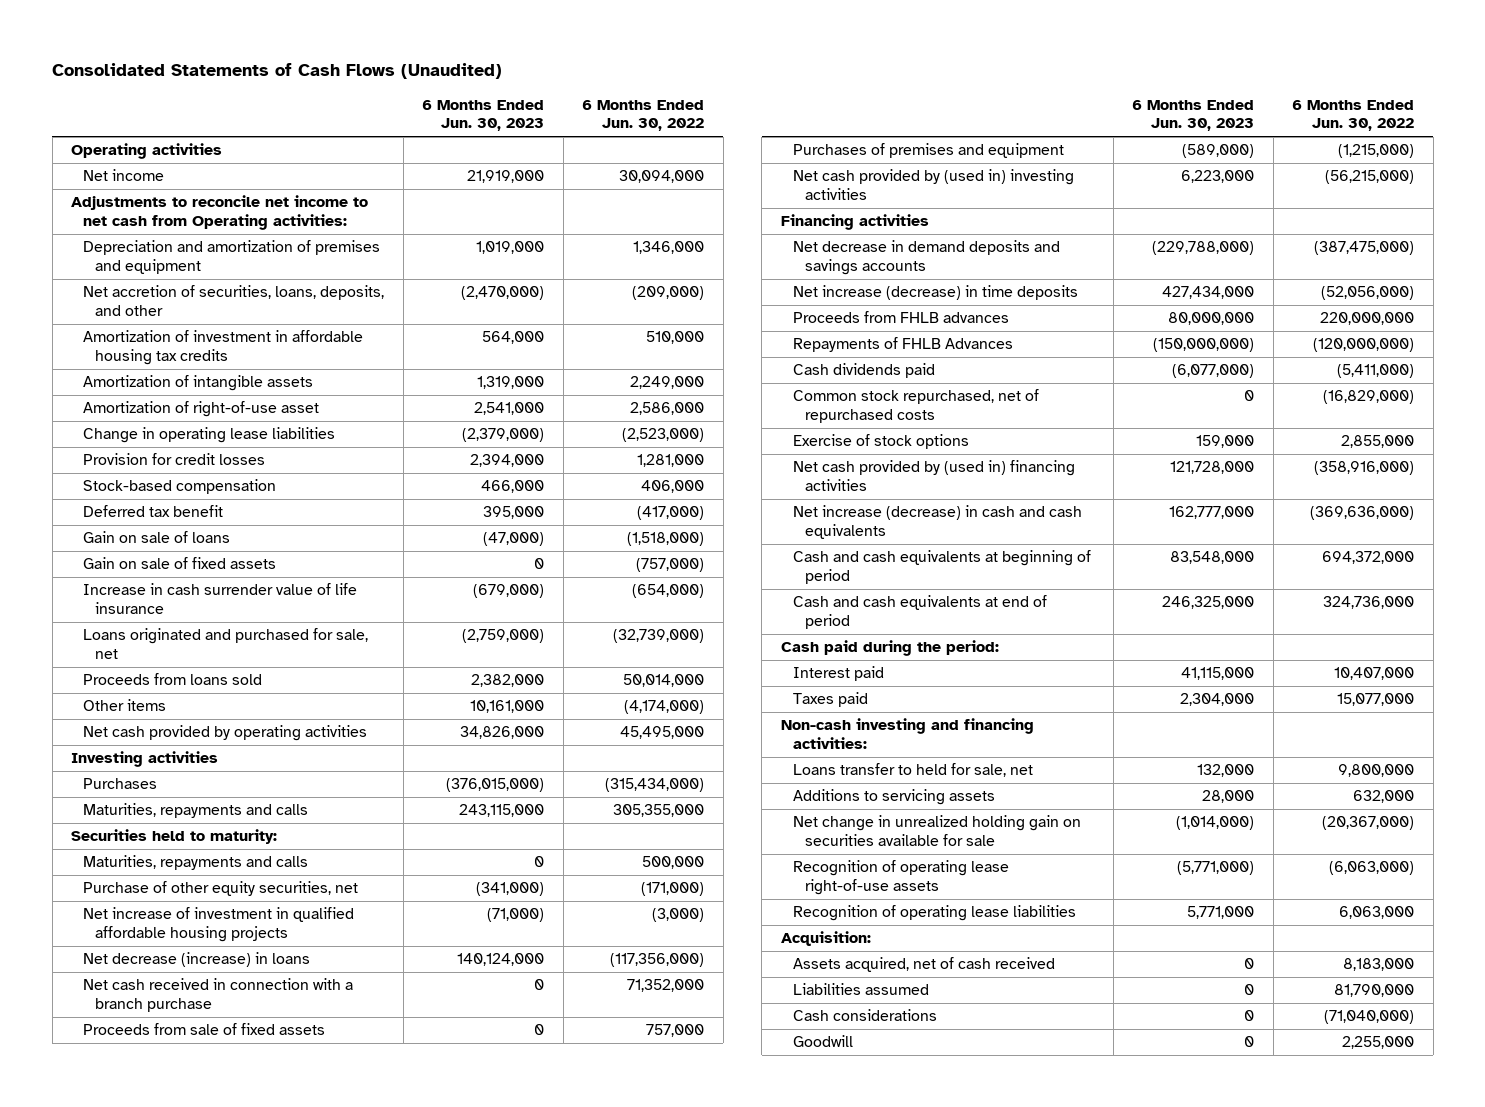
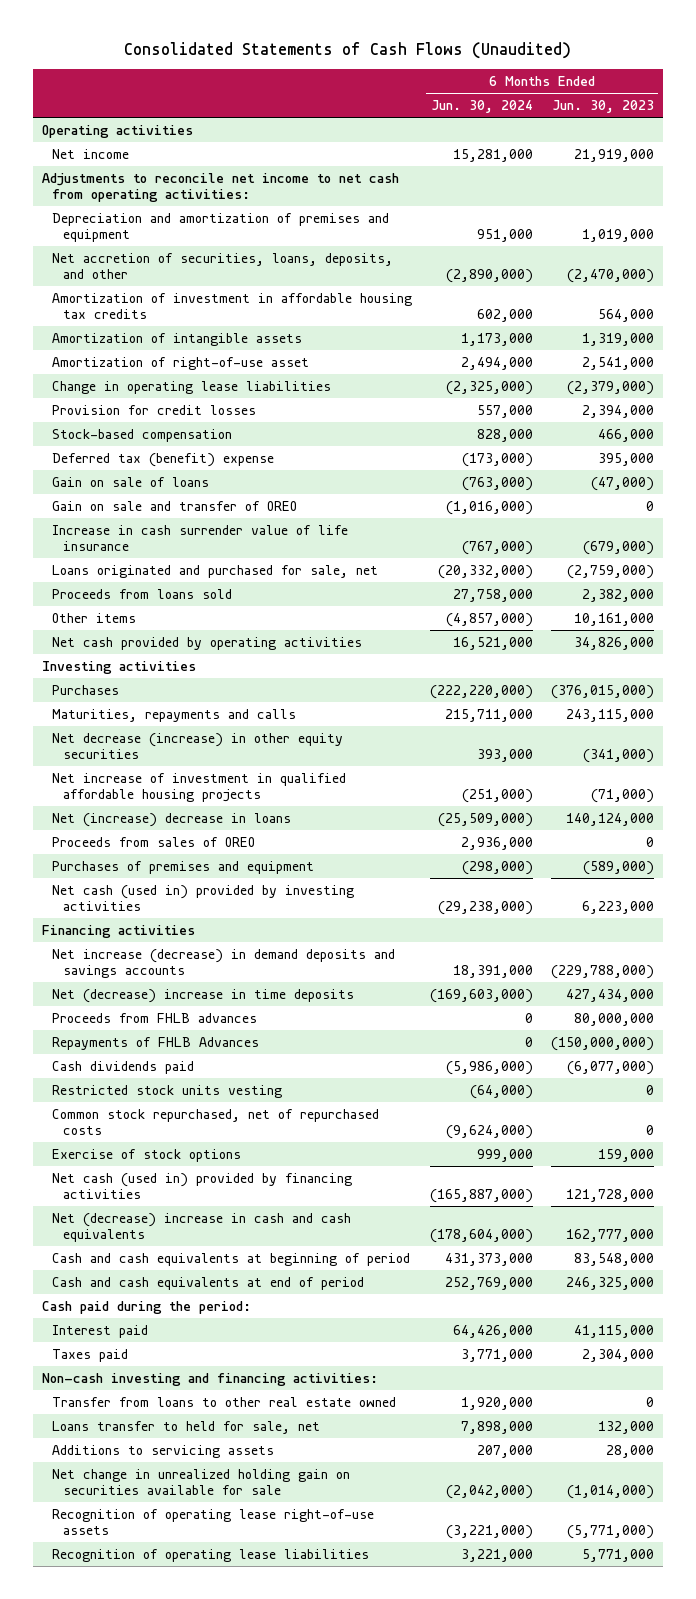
- | 6 Months Ended Jun. 30, 2023 | 6 Months Ended Jun. 30, 2022
+ | 6 Months Ended Jun. 30, 2024 | 6 Months Ended Jun. 30, 2023
- Adjustments to reconcile net income to net cash from Operating activities:
+ Adjustments to reconcile net income to net cash from operating activities:
- Deferred tax benefit | 395,000 | (417,000)
+ Deferred tax (benefit) expense | (173,000) | 395,000
- Gain on sale of fixed assets | 0 | (757,000)
+ Gain on sale and transfer of OREO | (1,016,000) | 0
- Securities held to maturity:
- Maturities, repayments and calls | 0 | 500,000
- Purchase of other equity securities, net | (341,000) | (171,000)
+ Net decrease (increase) in other equity securities | 393,000 | (341,000)
- Net decrease (increase) in loans | 140,124,000 | (117,356,000)
- Net cash received in connection with a branch purchase | 0 | 71,352,000
- Proceeds from sale of fixed assets | 0 | 757,000
+ Net (increase) decrease in loans | (25,509,000) | 140,124,000
+ Proceeds from sales of OREO | 2,936,000 | 0
- Net cash provided by (used in) investing activities | 6,223,000 | (56,215,000)
+ Net cash (used in) provided by investing activities | (29,238,000) | 6,223,000
- Net decrease in demand deposits and savings accounts | (229,788,000) | (387,475,000)
- Net increase (decrease) in time deposits | 427,434,000 | (52,056,000)
+ Net increase (decrease) in demand deposits and savings accounts | 18,391,000 | (229,788,000)
+ Net (decrease) increase in time deposits | (169,603,000) | 427,434,000
+ Restricted stock units vesting | (64,000) | 0
- Net cash provided by (used in) financing activities | 121,728,000 | (358,916,000)
- Net increase (decrease) in cash and cash equivalents | 162,777,000 | (369,636,000)
+ Net cash (used in) provided by financing activities | (165,887,000) | 121,728,000
+ Net (decrease) increase in cash and cash equivalents | (178,604,000) | 162,777,000
+ Transfer from loans to other real estate owned | 1,920,000 | 0
- Acquisition:
- Assets acquired, net of cash received | 0 | 8,183,000
- Liabilities assumed | 0 | 81,790,000
- Cash considerations | 0 | (71,040,000)
- Goodwill | 0 | 2,255,000

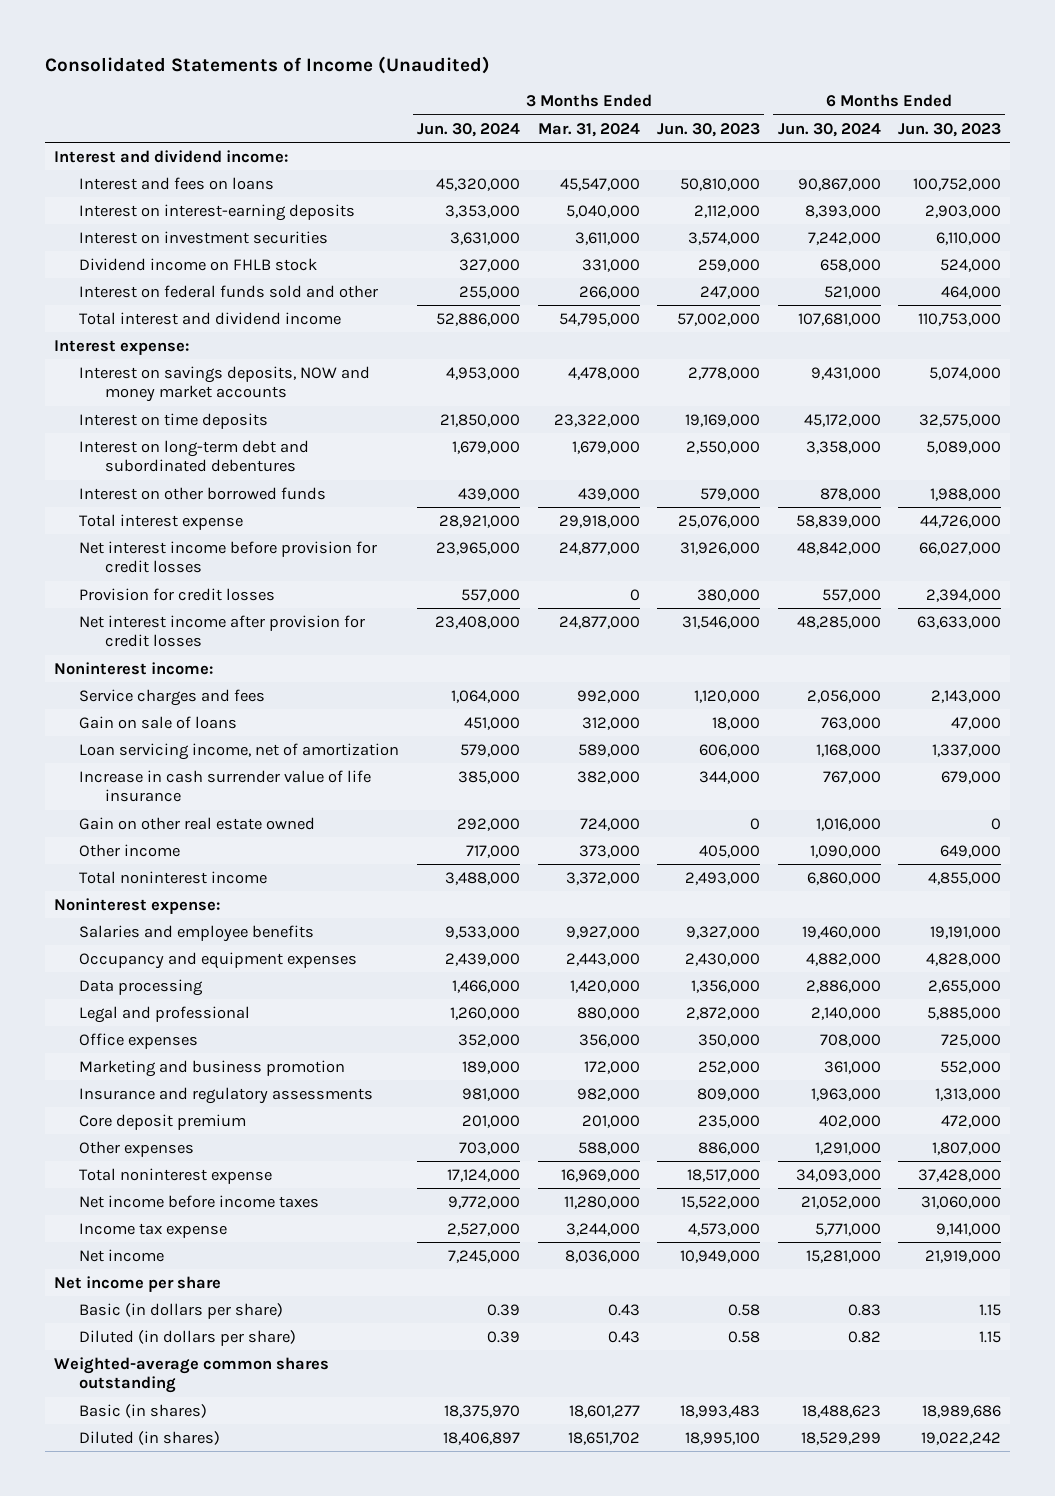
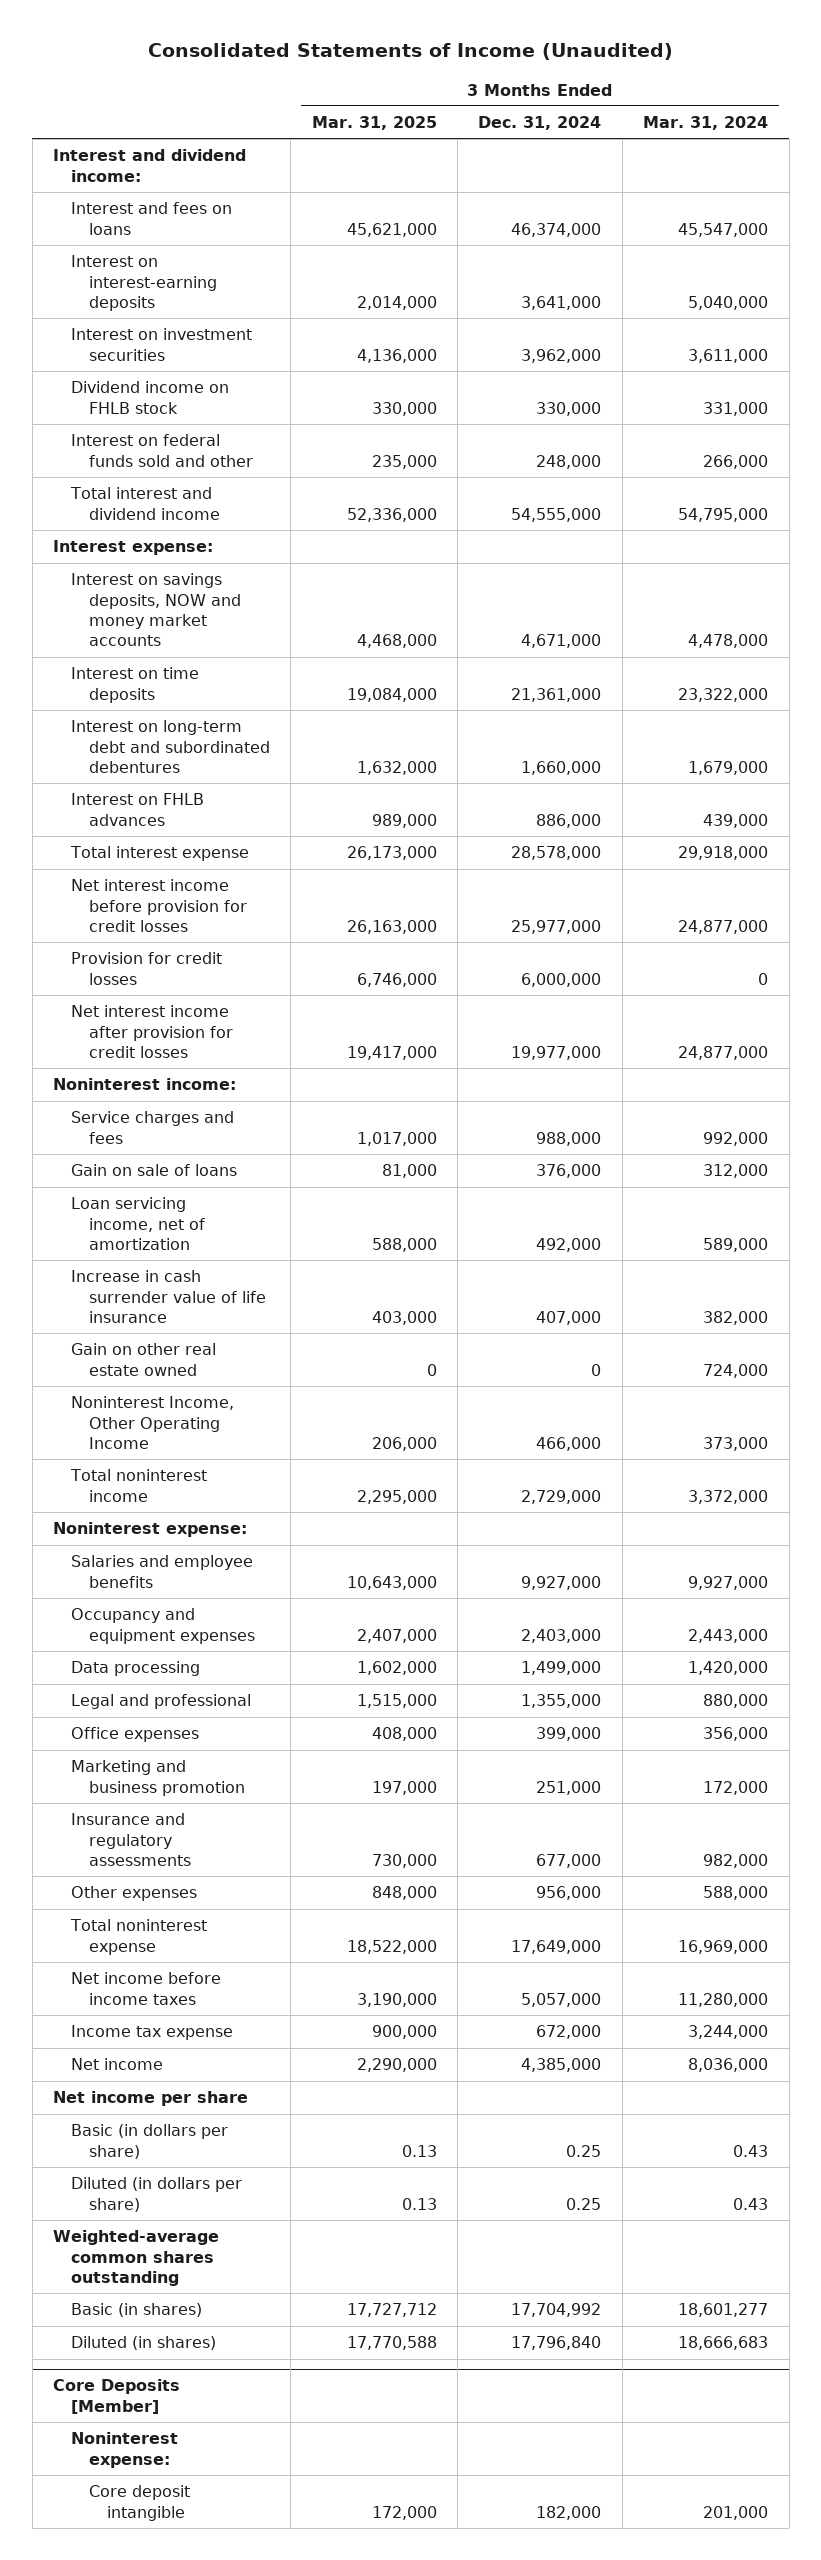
- | 3 Months Ended Jun. 30, 2024 | 3 Months Ended Mar. 31, 2024 | 3 Months Ended Jun. 30, 2023 | 6 Months Ended Jun. 30, 2024 | 6 Months Ended Jun. 30, 2023
+ | 3 Months Ended Mar. 31, 2025 | 3 Months Ended Dec. 31, 2024 | 3 Months Ended Mar. 31, 2024
- Interest on other borrowed funds | 439,000 | 439,000 | 579,000 | 878,000 | 1,988,000
+ Interest on FHLB advances | 989,000 | 886,000 | 439,000
- Other income | 717,000 | 373,000 | 405,000 | 1,090,000 | 649,000
+ Noninterest Income, Other Operating Income | 206,000 | 466,000 | 373,000
- Core deposit premium | 201,000 | 201,000 | 235,000 | 402,000 | 472,000
- Diluted (in shares) | 18,406,897 | 18,651,702 | 18,995,100 | 18,529,299 | 19,022,242
+ Diluted (in shares) | 17,770,588 | 17,796,840 | 18,666,683
+ Core Deposits [Member]
+ Noninterest expense:
+ Core deposit intangible | 172,000 | 182,000 | 201,000

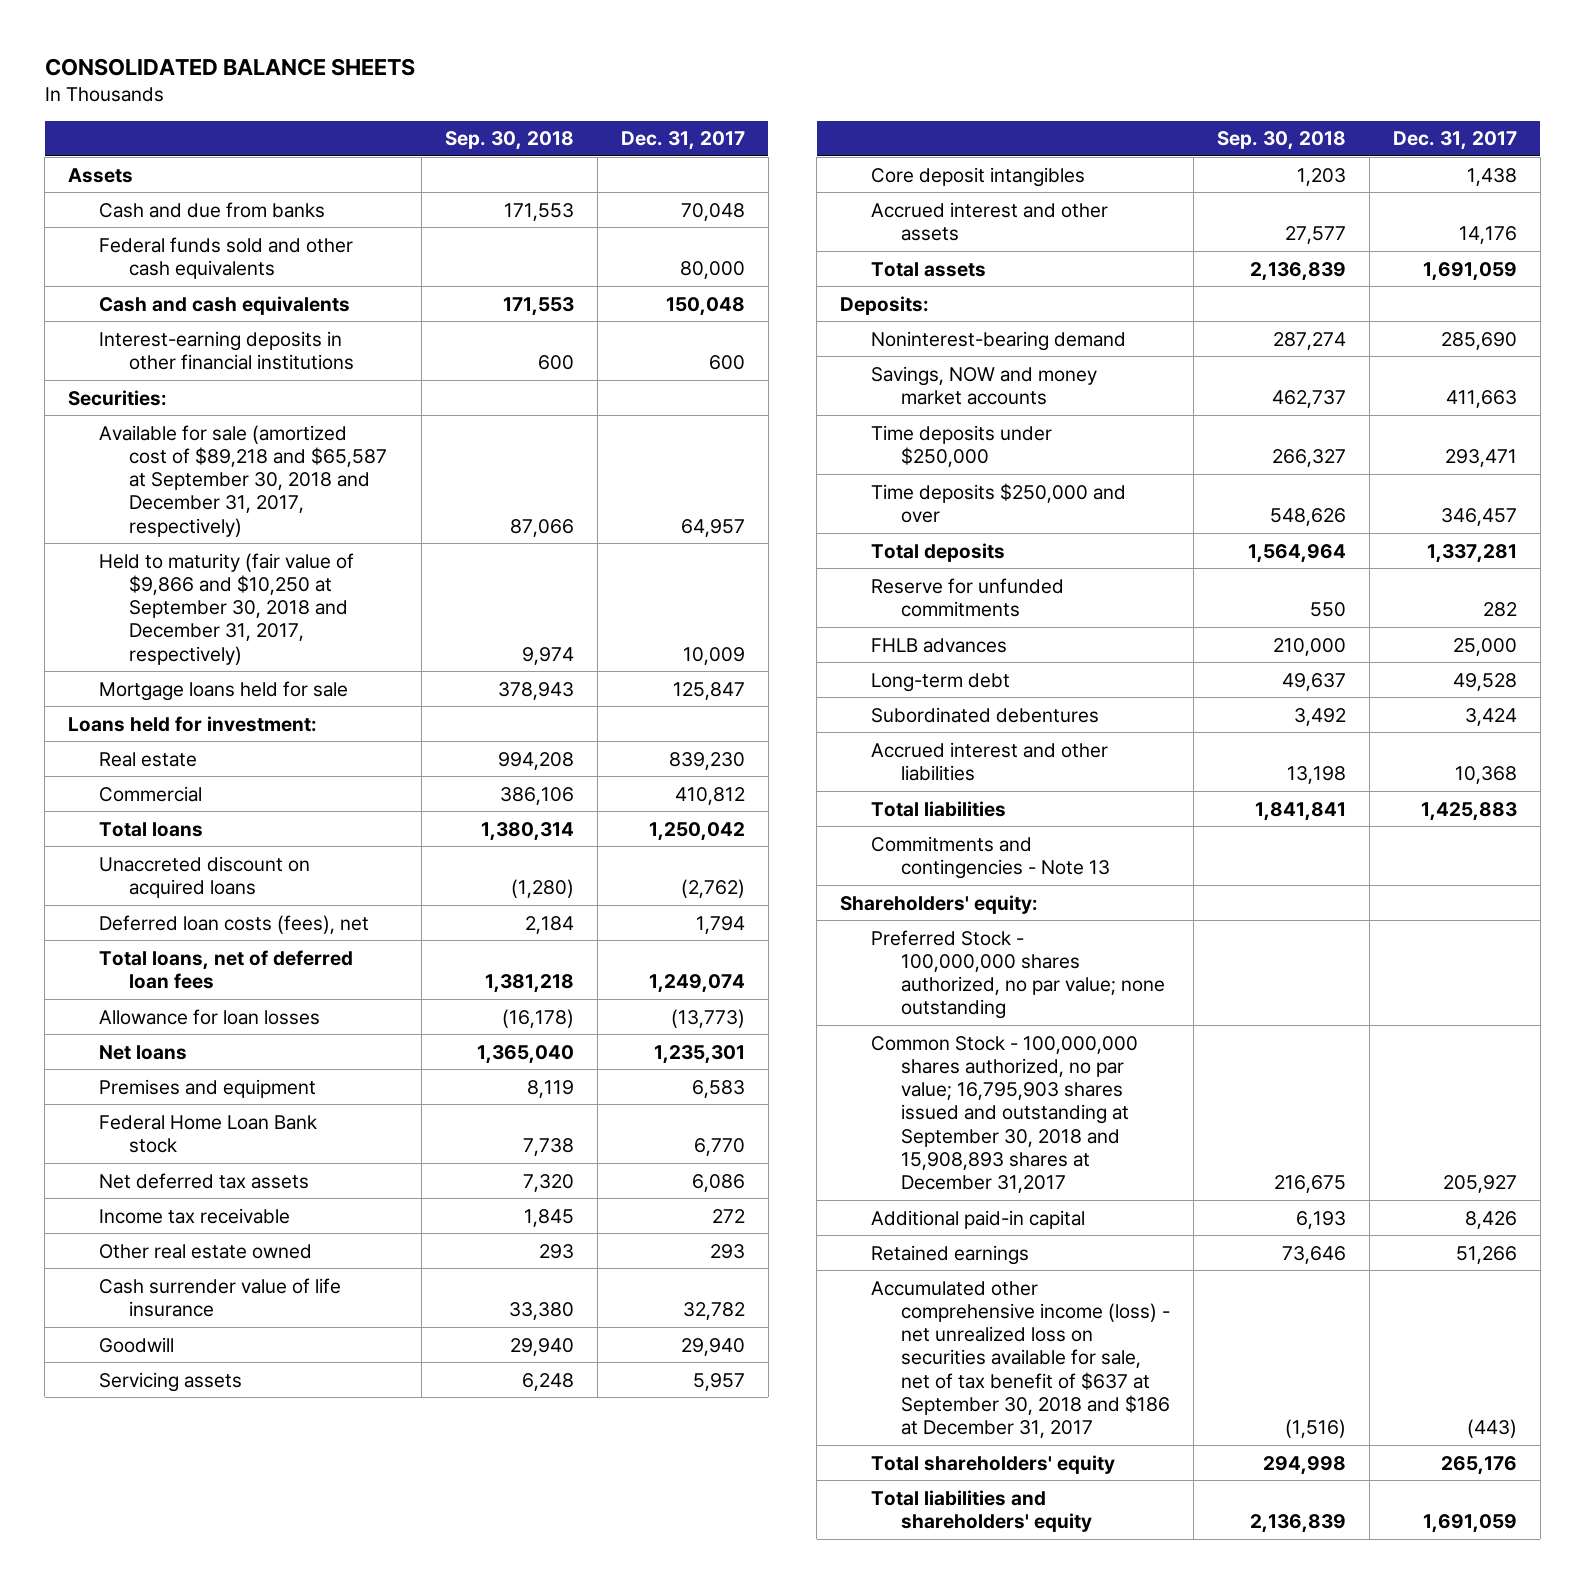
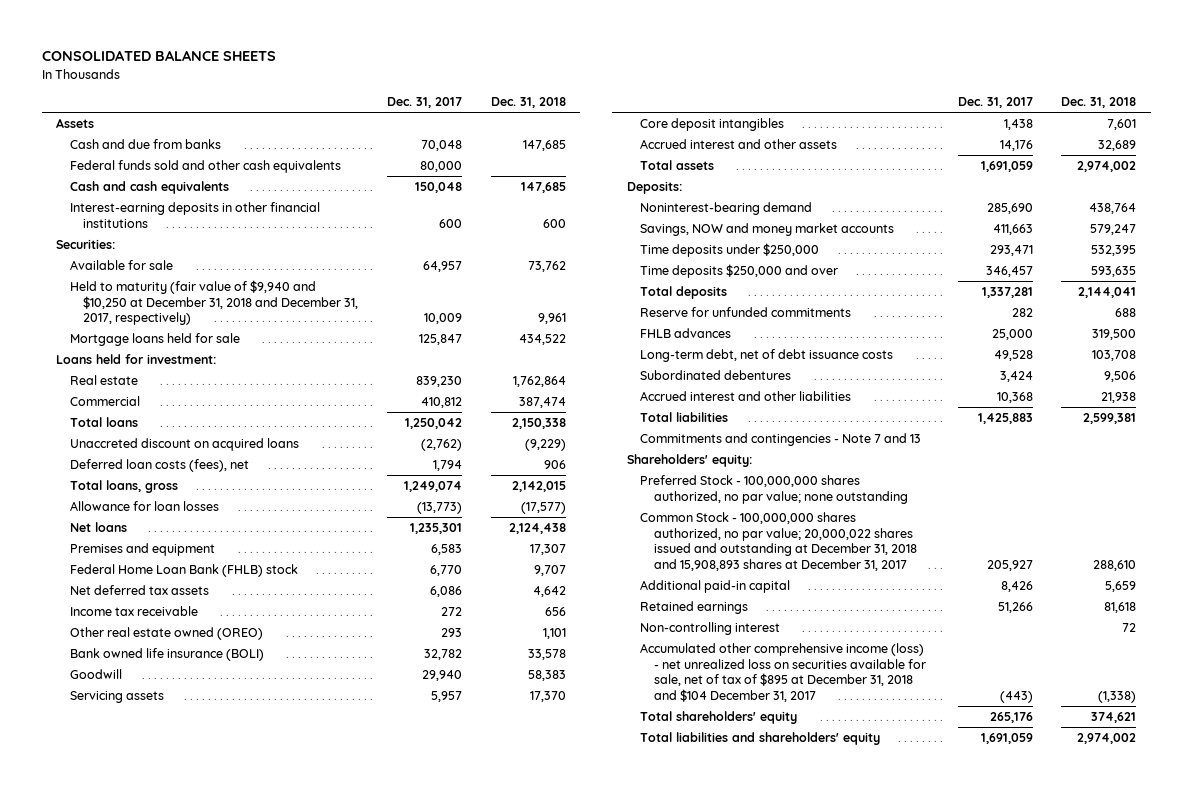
- | Sep. 30, 2018 | Dec. 31, 2017
+ | Dec. 31, 2017 | Dec. 31, 2018
- Available for sale (amortized cost of $89,218 and $65,587 at September 30, 2018 and December 31, 2017, respectively) | 87,066 | 64,957
- Held to maturity (fair value of $9,866 and $10,250 at September 30, 2018 and December 31, 2017, respectively) | 9,974 | 10,009
+ Available for sale | 64,957 | 73,762
+ Held to maturity (fair value of $9,940 and $10,250 at December 31, 2018 and December 31, 2017, respectively) | 10,009 | 9,961
- Total loans, net of deferred loan fees | 1,381,218 | 1,249,074
+ Total loans, gross | 1,249,074 | 2,142,015
- Federal Home Loan Bank stock | 7,738 | 6,770
+ Federal Home Loan Bank (FHLB) stock | 6,770 | 9,707
- Other real estate owned | 293 | 293
- Cash surrender value of life insurance | 33,380 | 32,782
+ Other real estate owned (OREO) | 293 | 1,101
+ Bank owned life insurance (BOLI) | 32,782 | 33,578
- Long-term debt | 49,637 | 49,528
+ Long-term debt, net of debt issuance costs | 49,528 | 103,708
- Commitments and contingencies - Note 13
+ Commitments and contingencies - Note 7 and 13
- Common Stock - 100,000,000 shares authorized, no par value; 16,795,903 shares issued and outstanding at September 30, 2018 and 15,908,893 shares at December 31,2017 | 216,675 | 205,927
+ Common Stock - 100,000,000 shares authorized, no par value; 20,000,022 shares issued and outstanding at December 31, 2018 and 15,908,893 shares at December 31, 2017 | 205,927 | 288,610
- Accumulated other comprehensive income (loss) - net unrealized loss on securities available for sale, net of tax benefit of $637 at September 30, 2018 and $186 at December 31, 2017 | (1,516) | (443)
+ Non-controlling interest | | 72
+ Accumulated other comprehensive income (loss) - net unrealized loss on securities available for sale, net of tax of $895 at December 31, 2018 and $104 December 31, 2017 | (443) | (1,338)

